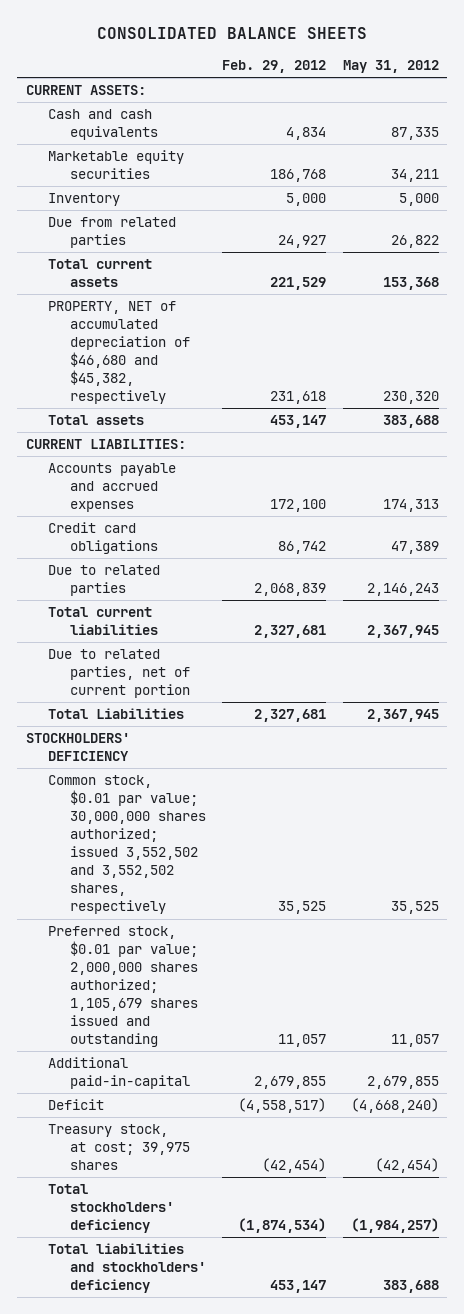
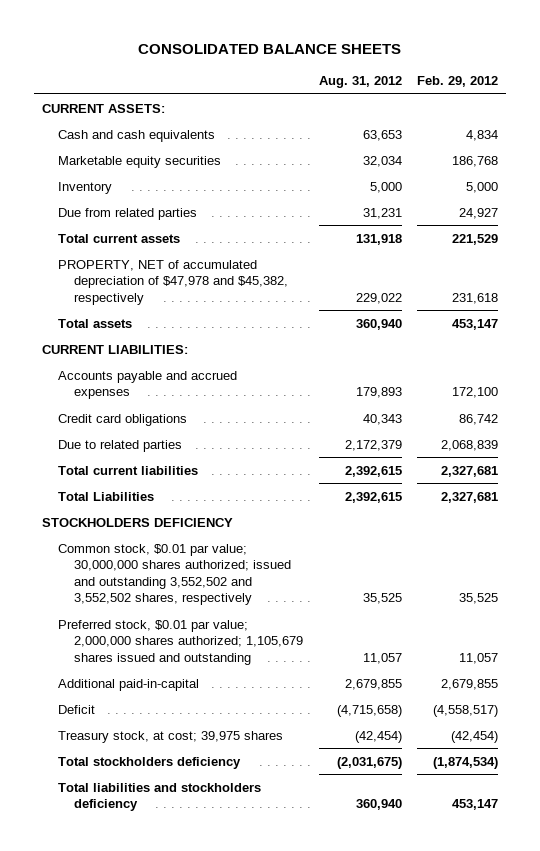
- | Feb. 29, 2012 | May 31, 2012
+ | Aug. 31, 2012 | Feb. 29, 2012
- PROPERTY, NET of accumulated depreciation of $46,680 and $45,382, respectively | 231,618 | 230,320
+ PROPERTY, NET of accumulated depreciation of $47,978 and $45,382, respectively | 229,022 | 231,618
- Due to related parties, net of current portion
- STOCKHOLDERS' DEFICIENCY
- Common stock, $0.01 par value; 30,000,000 shares authorized; issued 3,552,502 and 3,552,502 shares, respectively | 35,525 | 35,525
+ STOCKHOLDERS DEFICIENCY
+ Common stock, $0.01 par value; 30,000,000 shares authorized; issued and outstanding 3,552,502 and 3,552,502 shares, respectively | 35,525 | 35,525
- Total stockholders' deficiency | (1,874,534) | (1,984,257)
- Total liabilities and stockholders' deficiency | 453,147 | 383,688
+ Total stockholders deficiency | (2,031,675) | (1,874,534)
+ Total liabilities and stockholders deficiency | 360,940 | 453,147

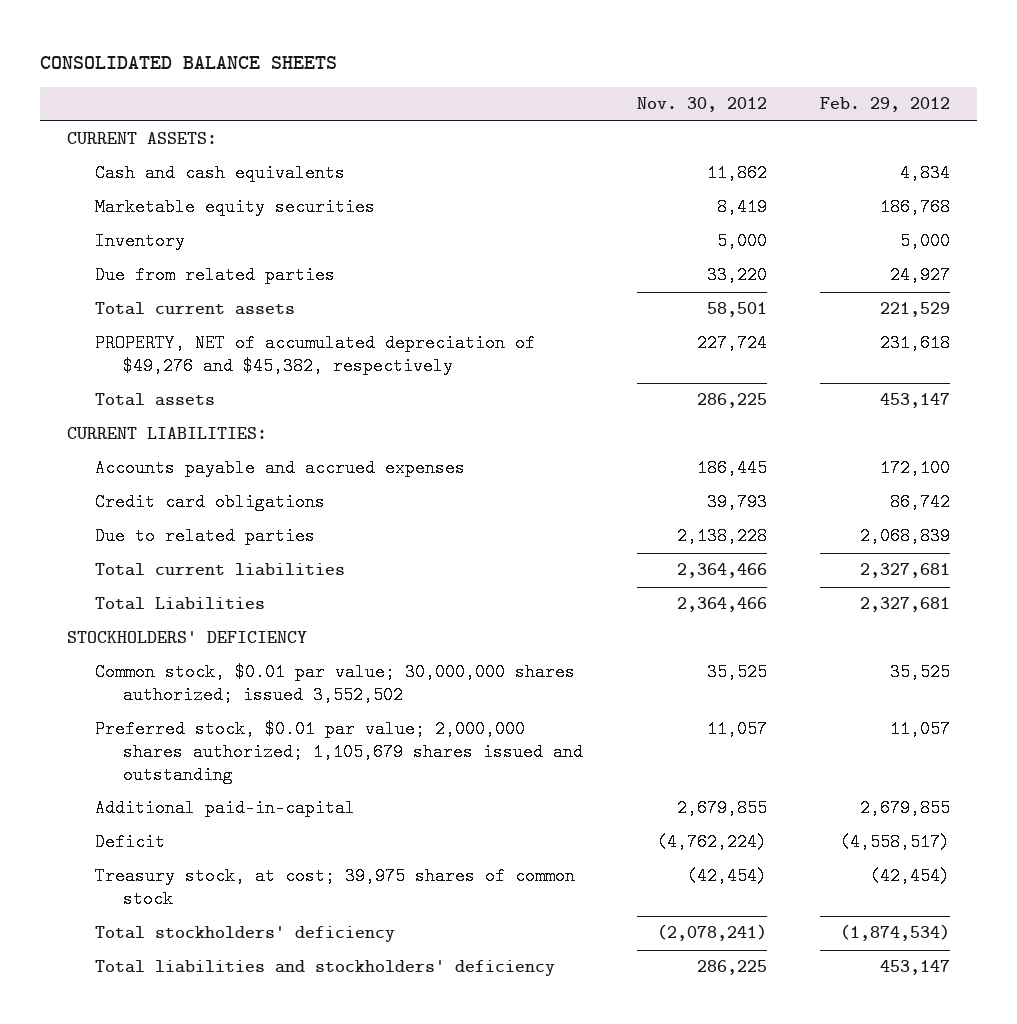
- | Aug. 31, 2012 | Feb. 29, 2012
+ | Nov. 30, 2012 | Feb. 29, 2012
- PROPERTY, NET of accumulated depreciation of $47,978 and $45,382, respectively | 229,022 | 231,618
+ PROPERTY, NET of accumulated depreciation of $49,276 and $45,382, respectively | 227,724 | 231,618
- STOCKHOLDERS DEFICIENCY
- Common stock, $0.01 par value; 30,000,000 shares authorized; issued and outstanding 3,552,502 and 3,552,502 shares, respectively | 35,525 | 35,525
+ STOCKHOLDERS' DEFICIENCY
+ Common stock, $0.01 par value; 30,000,000 shares authorized; issued 3,552,502 | 35,525 | 35,525
- Treasury stock, at cost; 39,975 shares | (42,454) | (42,454)
- Total stockholders deficiency | (2,031,675) | (1,874,534)
- Total liabilities and stockholders deficiency | 360,940 | 453,147
+ Treasury stock, at cost; 39,975 shares of common stock | (42,454) | (42,454)
+ Total stockholders' deficiency | (2,078,241) | (1,874,534)
+ Total liabilities and stockholders' deficiency | 286,225 | 453,147

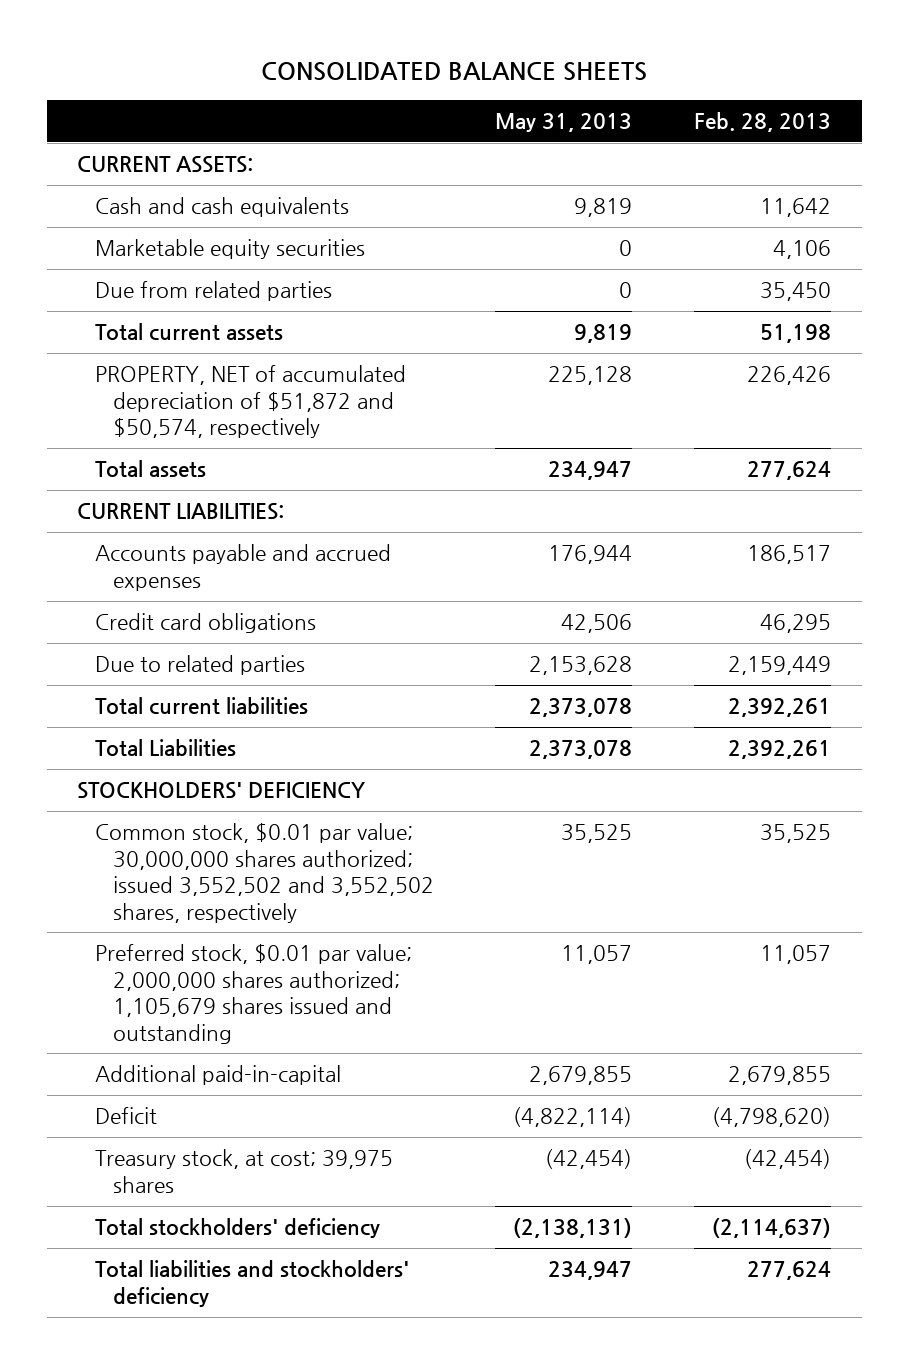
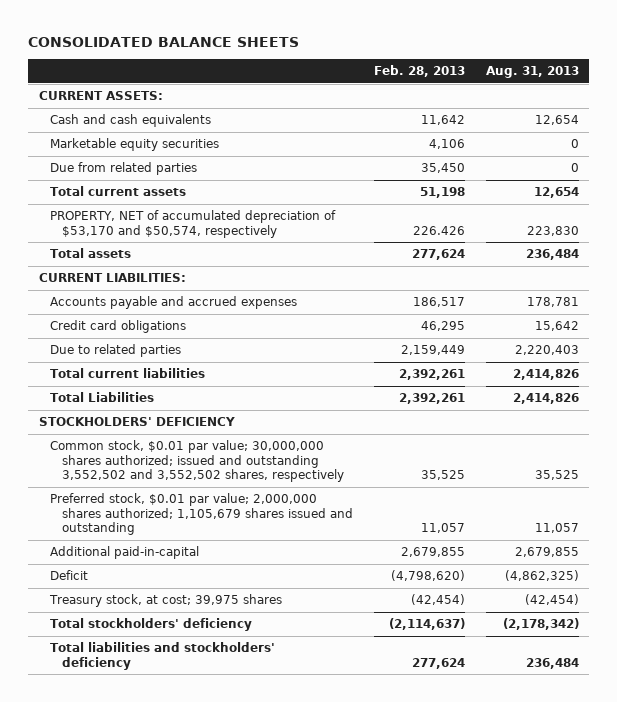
- | May 31, 2013 | Feb. 28, 2013
+ | Feb. 28, 2013 | Aug. 31, 2013
- PROPERTY, NET of accumulated depreciation of $51,872 and $50,574, respectively | 225,128 | 226,426
+ PROPERTY, NET of accumulated depreciation of $53,170 and $50,574, respectively | 226.426 | 223,830
- Common stock, $0.01 par value; 30,000,000 shares authorized; issued 3,552,502 and 3,552,502 shares, respectively | 35,525 | 35,525
+ Common stock, $0.01 par value; 30,000,000 shares authorized; issued and outstanding 3,552,502 and 3,552,502 shares, respectively | 35,525 | 35,525

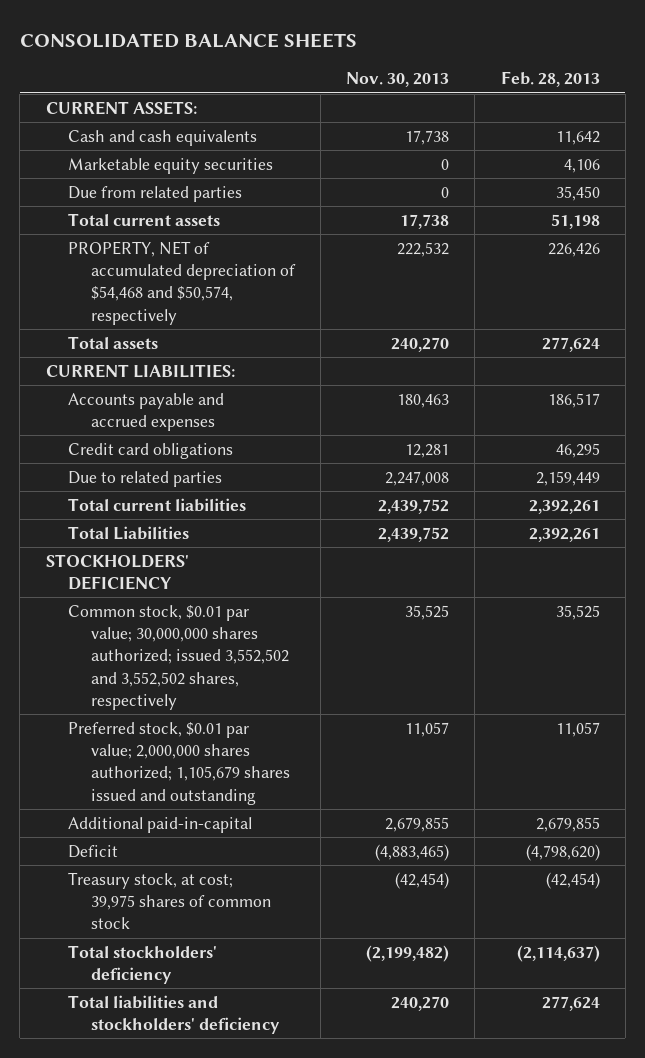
- | Feb. 28, 2013 | Aug. 31, 2013
+ | Nov. 30, 2013 | Feb. 28, 2013
- PROPERTY, NET of accumulated depreciation of $53,170 and $50,574, respectively | 226.426 | 223,830
+ PROPERTY, NET of accumulated depreciation of $54,468 and $50,574, respectively | 222,532 | 226,426
- Common stock, $0.01 par value; 30,000,000 shares authorized; issued and outstanding 3,552,502 and 3,552,502 shares, respectively | 35,525 | 35,525
+ Common stock, $0.01 par value; 30,000,000 shares authorized; issued 3,552,502 and 3,552,502 shares, respectively | 35,525 | 35,525
- Treasury stock, at cost; 39,975 shares | (42,454) | (42,454)
+ Treasury stock, at cost; 39,975 shares of common stock | (42,454) | (42,454)

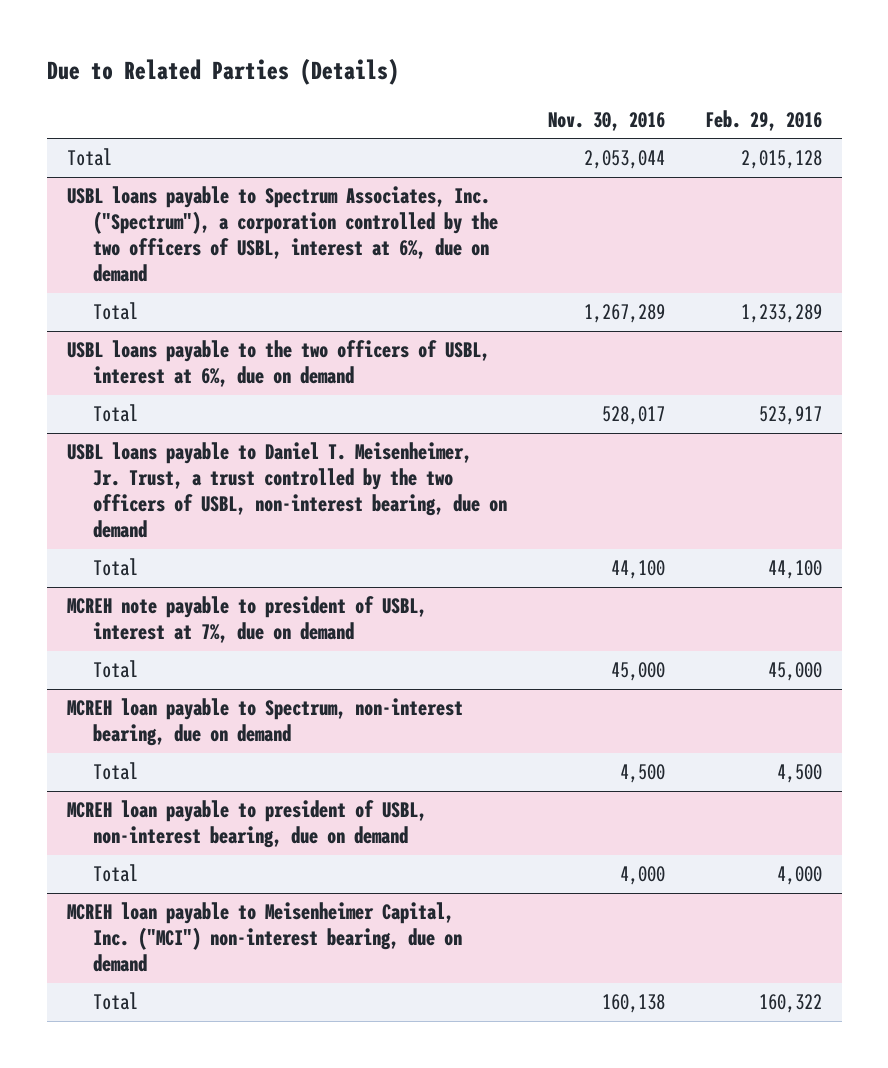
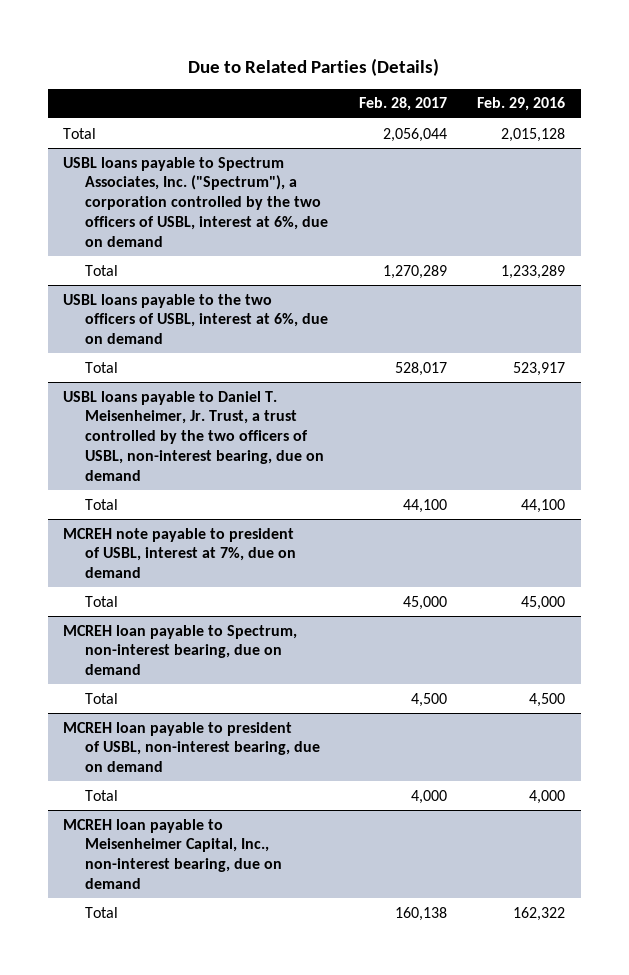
- | Nov. 30, 2016 | Feb. 29, 2016
+ | Feb. 28, 2017 | Feb. 29, 2016
- MCREH loan payable to Meisenheimer Capital, Inc. ("MCI") non-interest bearing, due on demand
- Total | 160,138 | 160,322
+ MCREH loan payable to Meisenheimer Capital, Inc., non-interest bearing, due on demand
+ Total | 160,138 | 162,322

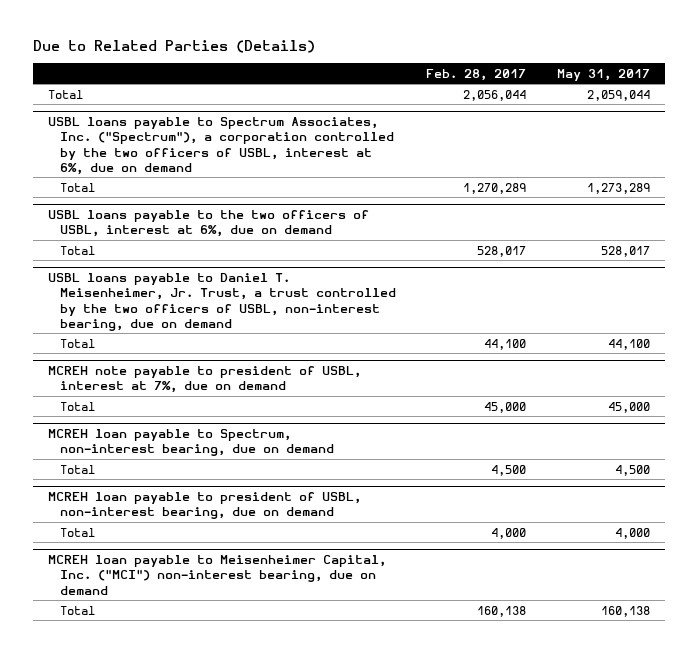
- | Feb. 28, 2017 | Feb. 29, 2016
+ | Feb. 28, 2017 | May 31, 2017
- MCREH loan payable to Meisenheimer Capital, Inc., non-interest bearing, due on demand
+ MCREH loan payable to Meisenheimer Capital, Inc. ("MCI") non-interest bearing, due on demand

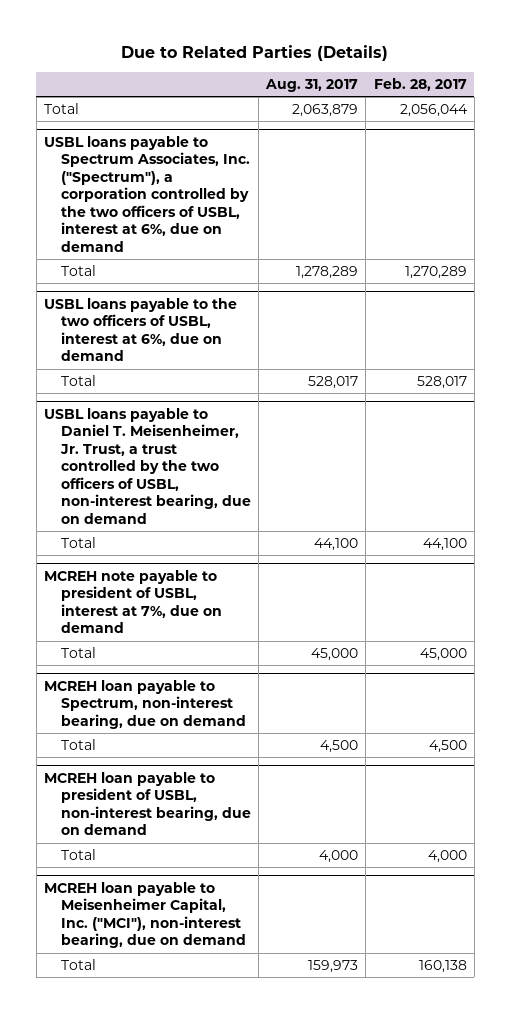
- | Feb. 28, 2017 | May 31, 2017
+ | Aug. 31, 2017 | Feb. 28, 2017
- MCREH loan payable to Meisenheimer Capital, Inc. ("MCI") non-interest bearing, due on demand
+ MCREH loan payable to Meisenheimer Capital, Inc. ("MCI"), non-interest bearing, due on demand

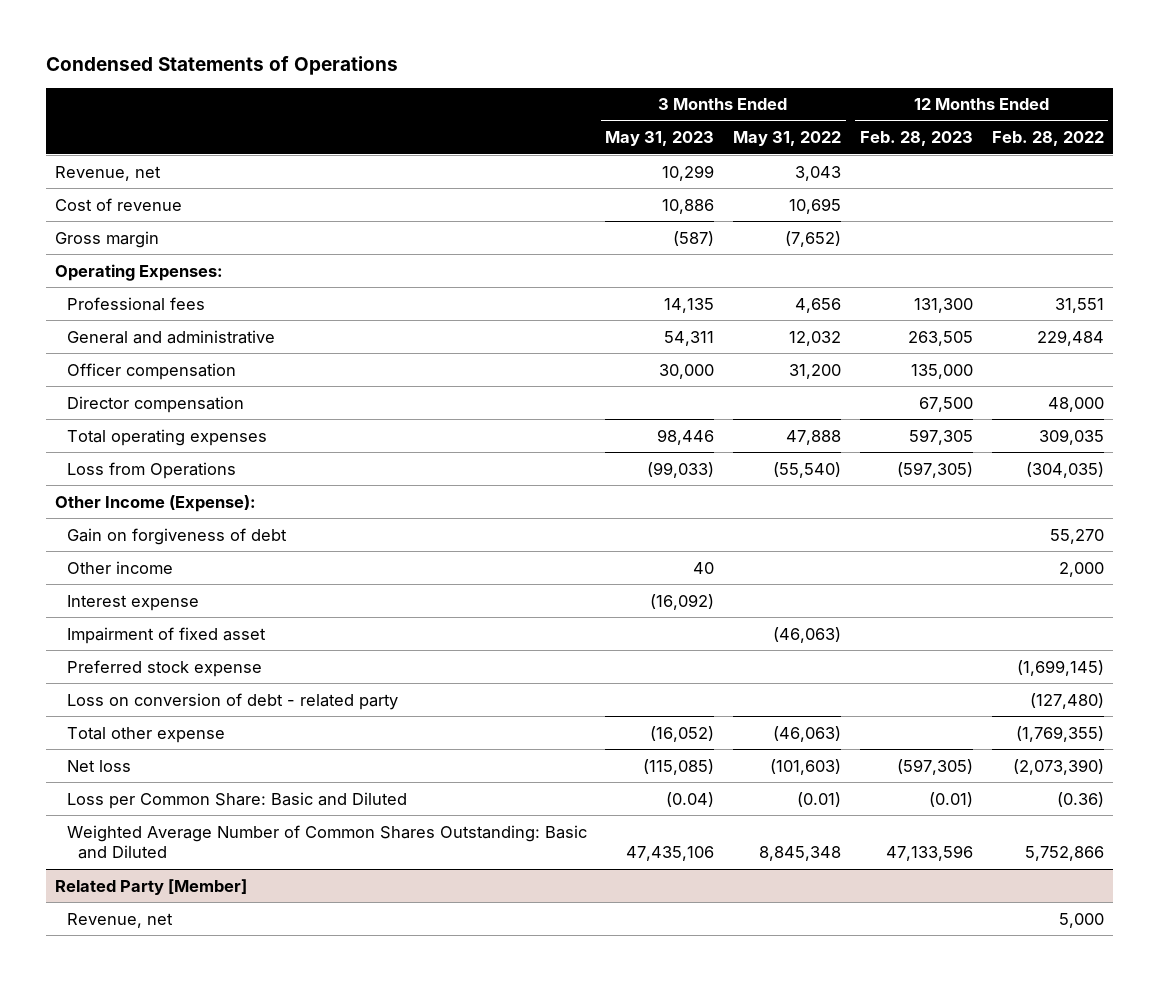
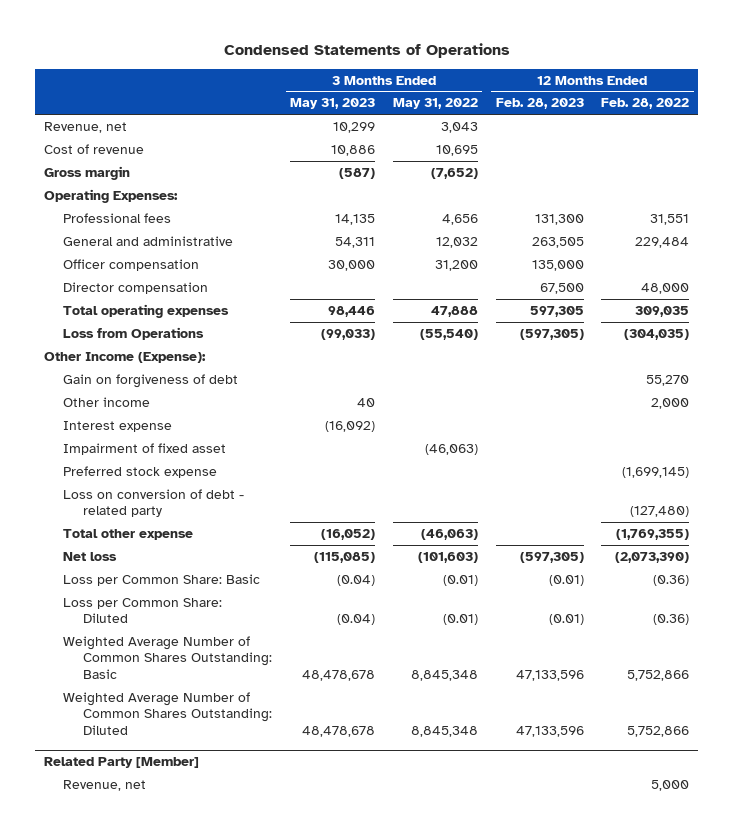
- Loss per Common Share: Basic and Diluted | (0.04) | (0.01) | (0.01) | (0.36)
- Weighted Average Number of Common Shares Outstanding: Basic and Diluted | 47,435,106 | 8,845,348 | 47,133,596 | 5,752,866
+ Loss per Common Share: Basic | (0.04) | (0.01) | (0.01) | (0.36)
+ Loss per Common Share: Diluted | (0.04) | (0.01) | (0.01) | (0.36)
+ Weighted Average Number of Common Shares Outstanding: Basic | 48,478,678 | 8,845,348 | 47,133,596 | 5,752,866
+ Weighted Average Number of Common Shares Outstanding: Diluted | 48,478,678 | 8,845,348 | 47,133,596 | 5,752,866

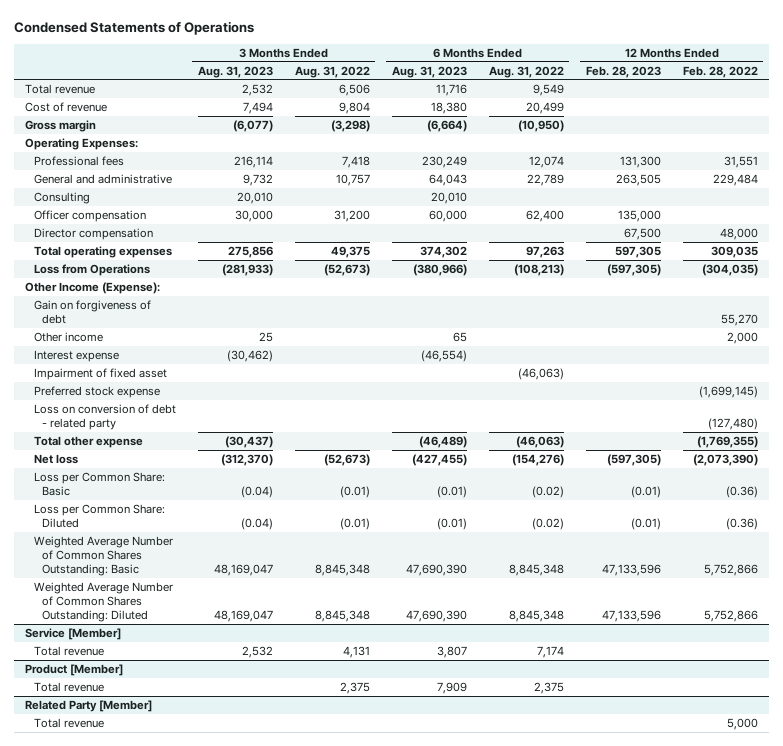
- | 3 Months Ended May 31, 2023 | 3 Months Ended May 31, 2022 | 12 Months Ended Feb. 28, 2023 | 12 Months Ended Feb. 28, 2022
+ | 3 Months Ended Aug. 31, 2023 | 3 Months Ended Aug. 31, 2022 | 6 Months Ended Aug. 31, 2023 | 6 Months Ended Aug. 31, 2022 | 12 Months Ended Feb. 28, 2023 | 12 Months Ended Feb. 28, 2022
- Revenue, net | 10,299 | 3,043 | |
+ Total revenue | 2,532 | 6,506 | 11,716 | 9,549 | |
+ Consulting | 20,010 | | 20,010 | | |
+ Service [Member]
+ Total revenue | 2,532 | 4,131 | 3,807 | 7,174 | |
+ Product [Member]
+ Total revenue | | 2,375 | 7,909 | 2,375 | |
@ Related Party [Member]
- Revenue, net | | | | 5,000
+ Total revenue | | | | | | 5,000

